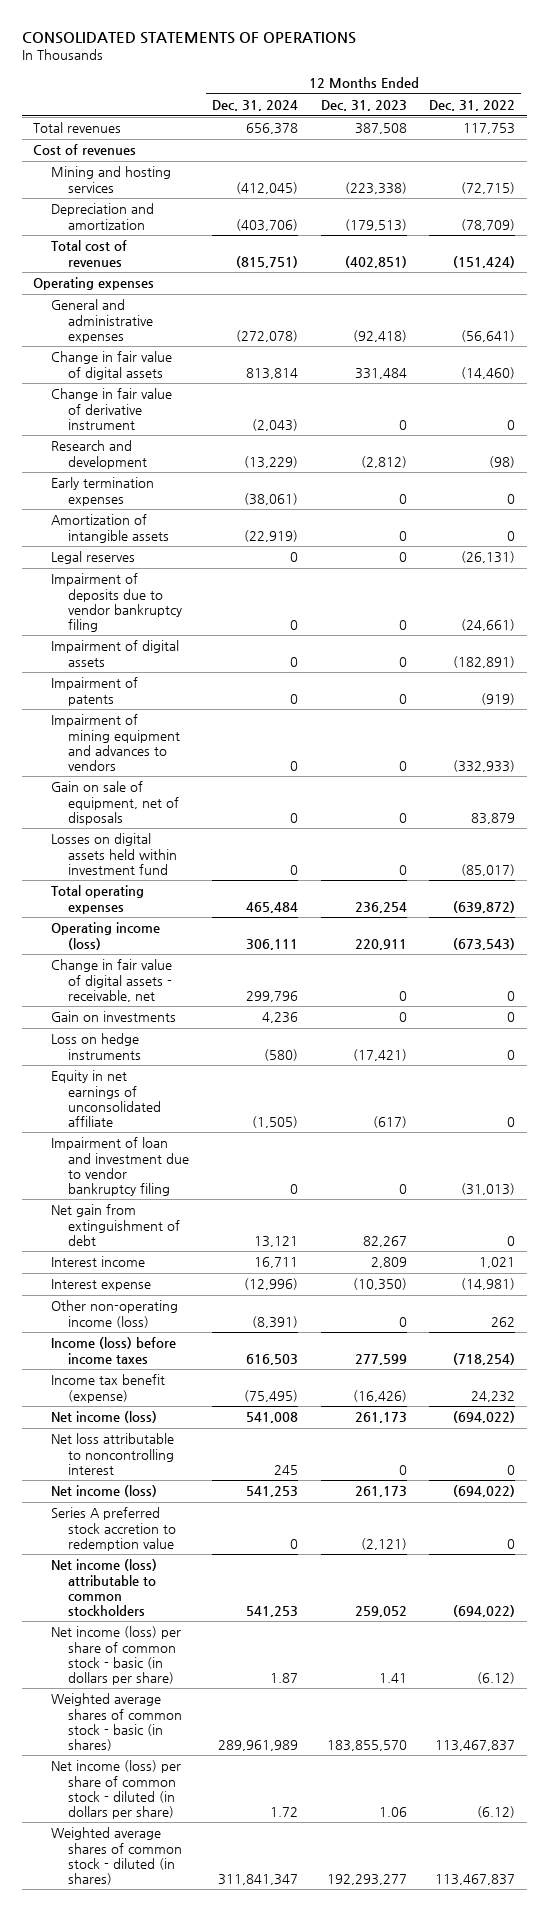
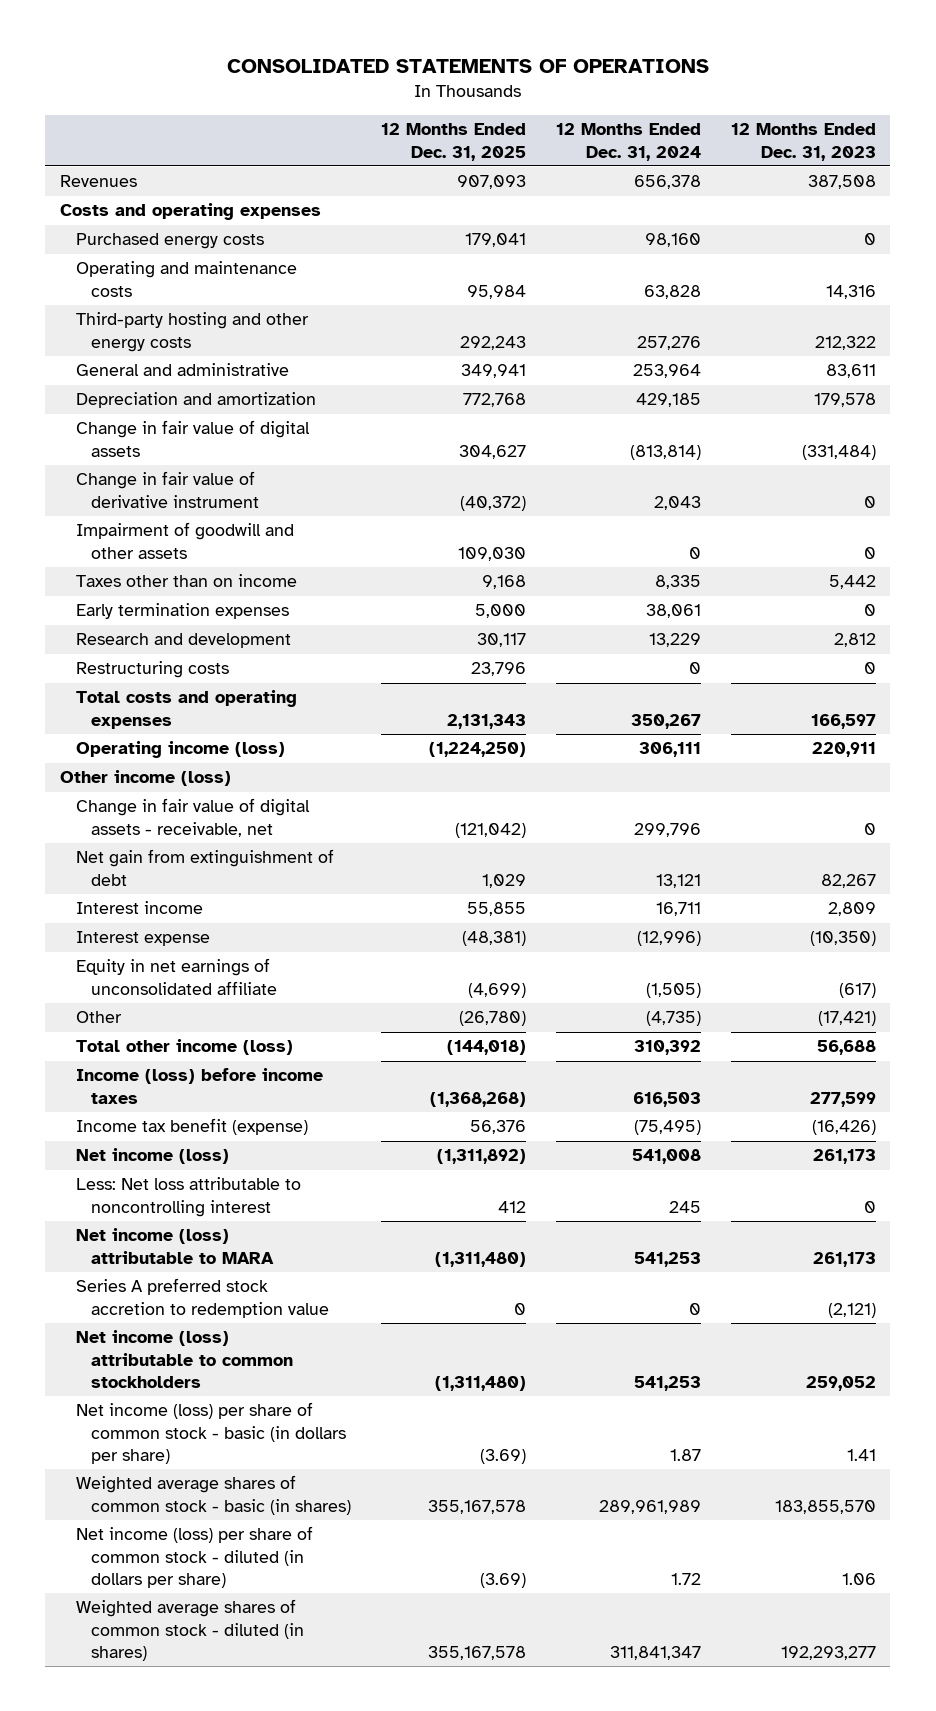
- | 12 Months Ended Dec. 31, 2024 | 12 Months Ended Dec. 31, 2023 | 12 Months Ended Dec. 31, 2022
+ | 12 Months Ended Dec. 31, 2025 | 12 Months Ended Dec. 31, 2024 | 12 Months Ended Dec. 31, 2023
- Total revenues | 656,378 | 387,508 | 117,753
- Cost of revenues
- Mining and hosting services | (412,045) | (223,338) | (72,715)
- Depreciation and amortization | (403,706) | (179,513) | (78,709)
- Total cost of revenues | (815,751) | (402,851) | (151,424)
- Operating expenses
- General and administrative expenses | (272,078) | (92,418) | (56,641)
- Change in fair value of digital assets | 813,814 | 331,484 | (14,460)
- Change in fair value of derivative instrument | (2,043) | 0 | 0
- Research and development | (13,229) | (2,812) | (98)
- Early termination expenses | (38,061) | 0 | 0
- Amortization of intangible assets | (22,919) | 0 | 0
- Legal reserves | 0 | 0 | (26,131)
- Impairment of deposits due to vendor bankruptcy filing | 0 | 0 | (24,661)
- Impairment of digital assets | 0 | 0 | (182,891)
- Impairment of patents | 0 | 0 | (919)
- Impairment of mining equipment and advances to vendors | 0 | 0 | (332,933)
- Gain on sale of equipment, net of disposals | 0 | 0 | 83,879
- Losses on digital assets held within investment fund | 0 | 0 | (85,017)
- Total operating expenses | 465,484 | 236,254 | (639,872)
+ Revenues | 907,093 | 656,378 | 387,508
+ Costs and operating expenses
+ Purchased energy costs | 179,041 | 98,160 | 0
+ Operating and maintenance costs | 95,984 | 63,828 | 14,316
+ Third-party hosting and other energy costs | 292,243 | 257,276 | 212,322
+ General and administrative | 349,941 | 253,964 | 83,611
+ Depreciation and amortization | 772,768 | 429,185 | 179,578
+ Change in fair value of digital assets | 304,627 | (813,814) | (331,484)
+ Change in fair value of derivative instrument | (40,372) | 2,043 | 0
+ Impairment of goodwill and other assets | 109,030 | 0 | 0
+ Taxes other than on income | 9,168 | 8,335 | 5,442
+ Early termination expenses | 5,000 | 38,061 | 0
+ Research and development | 30,117 | 13,229 | 2,812
+ Restructuring costs | 23,796 | 0 | 0
+ Total costs and operating expenses | 2,131,343 | 350,267 | 166,597
+ Other income (loss)
- Gain on investments | 4,236 | 0 | 0
- Loss on hedge instruments | (580) | (17,421) | 0
- Impairment of loan and investment due to vendor bankruptcy filing | 0 | 0 | (31,013)
- Other non-operating income (loss) | (8,391) | 0 | 262
moved down: Equity in net earnings of unconsolidated affiliate | (4,699) | (1,505) | (617)
+ Other | (26,780) | (4,735) | (17,421)
+ Total other income (loss) | (144,018) | 310,392 | 56,688
- Net loss attributable to noncontrolling interest | 245 | 0 | 0
- Net income (loss) | 541,253 | 261,173 | (694,022)
+ Less: Net loss attributable to noncontrolling interest | 412 | 245 | 0
+ Net income (loss) attributable to MARA | (1,311,480) | 541,253 | 261,173

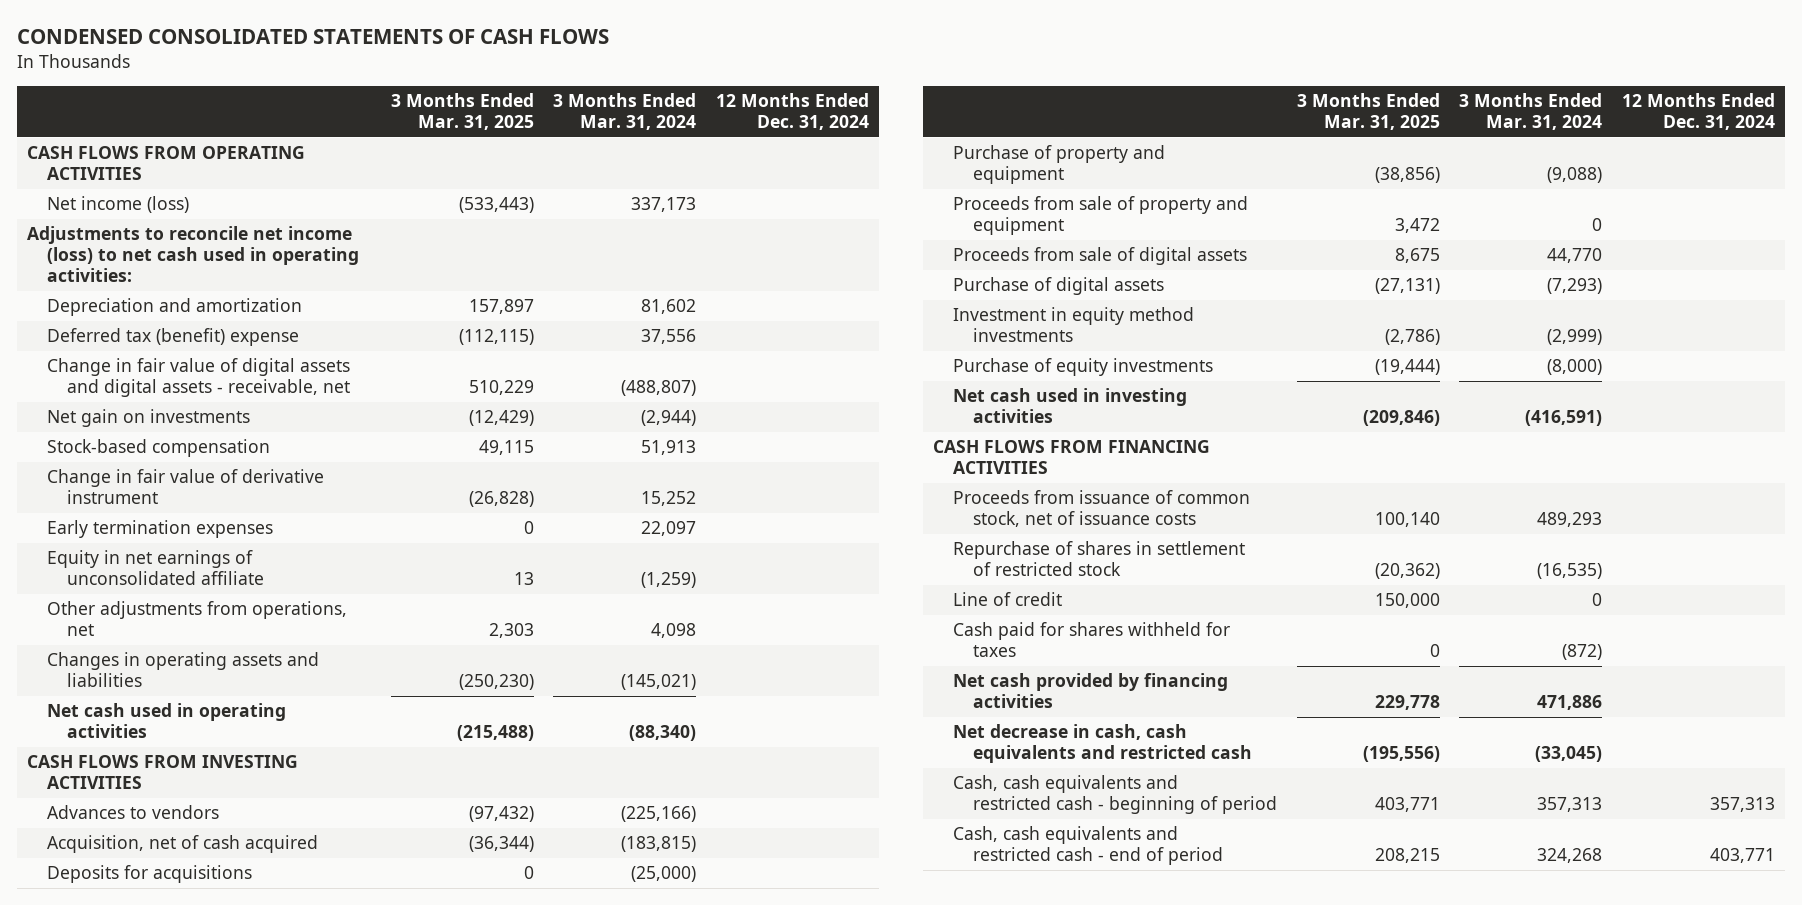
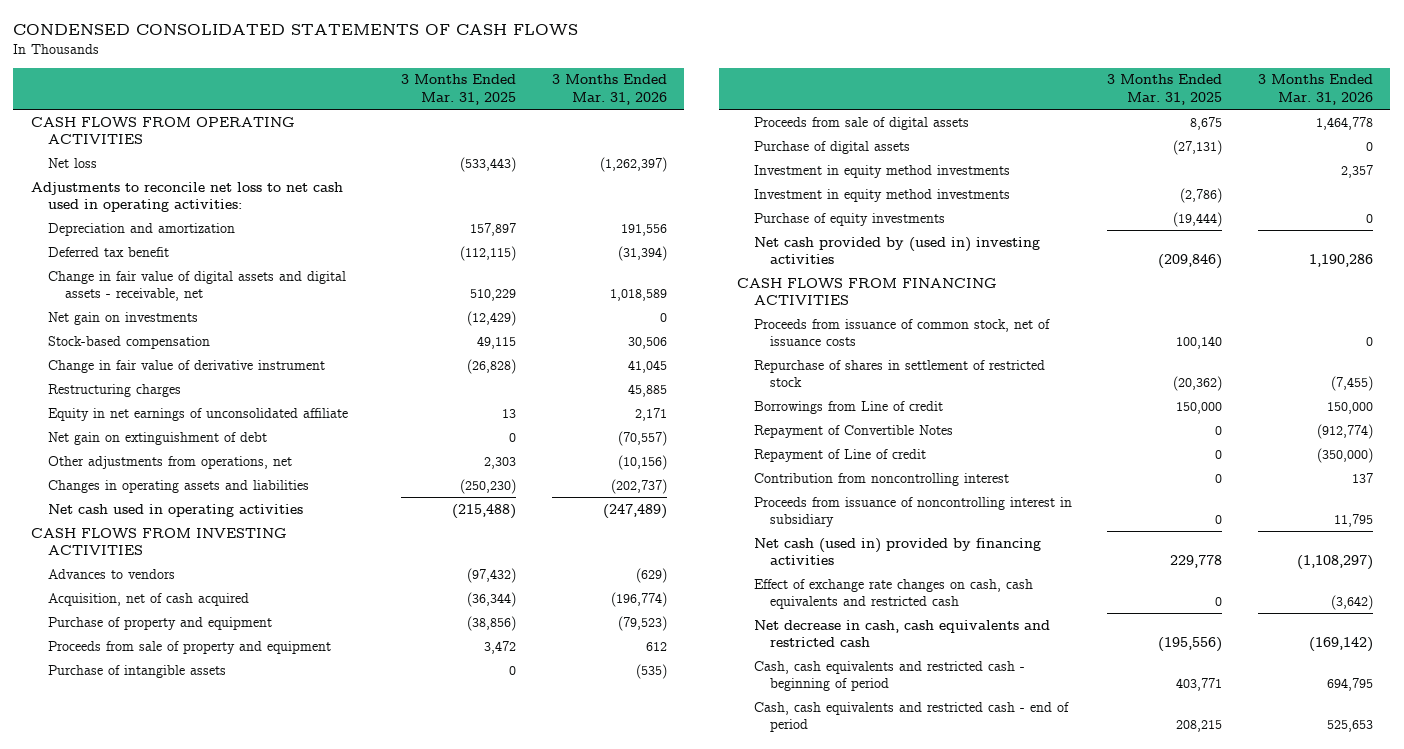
- | 3 Months Ended Mar. 31, 2025 | 3 Months Ended Mar. 31, 2024 | 12 Months Ended Dec. 31, 2024
+ | 3 Months Ended Mar. 31, 2025 | 3 Months Ended Mar. 31, 2026
- Net income (loss) | (533,443) | 337,173 |
- Adjustments to reconcile net income (loss) to net cash used in operating activities:
+ Net loss | (533,443) | (1,262,397)
+ Adjustments to reconcile net loss to net cash used in operating activities:
- Deferred tax (benefit) expense | (112,115) | 37,556 |
+ Deferred tax benefit | (112,115) | (31,394)
- Early termination expenses | 0 | 22,097 |
+ Restructuring charges | | 45,885
+ Net gain on extinguishment of debt | 0 | (70,557)
- Deposits for acquisitions | 0 | (25,000) |
+ Purchase of intangible assets | 0 | (535)
+ Investment in equity method investments | | 2,357
- Net cash used in investing activities | (209,846) | (416,591) |
+ Net cash provided by (used in) investing activities | (209,846) | 1,190,286
- Line of credit | 150,000 | 0 |
- Cash paid for shares withheld for taxes | 0 | (872) |
- Net cash provided by financing activities | 229,778 | 471,886 |
+ Borrowings from Line of credit | 150,000 | 150,000
+ Repayment of Convertible Notes | 0 | (912,774)
+ Repayment of Line of credit | 0 | (350,000)
+ Contribution from noncontrolling interest | 0 | 137
+ Proceeds from issuance of noncontrolling interest in subsidiary | 0 | 11,795
+ Net cash (used in) provided by financing activities | 229,778 | (1,108,297)
+ Effect of exchange rate changes on cash, cash equivalents and restricted cash | 0 | (3,642)

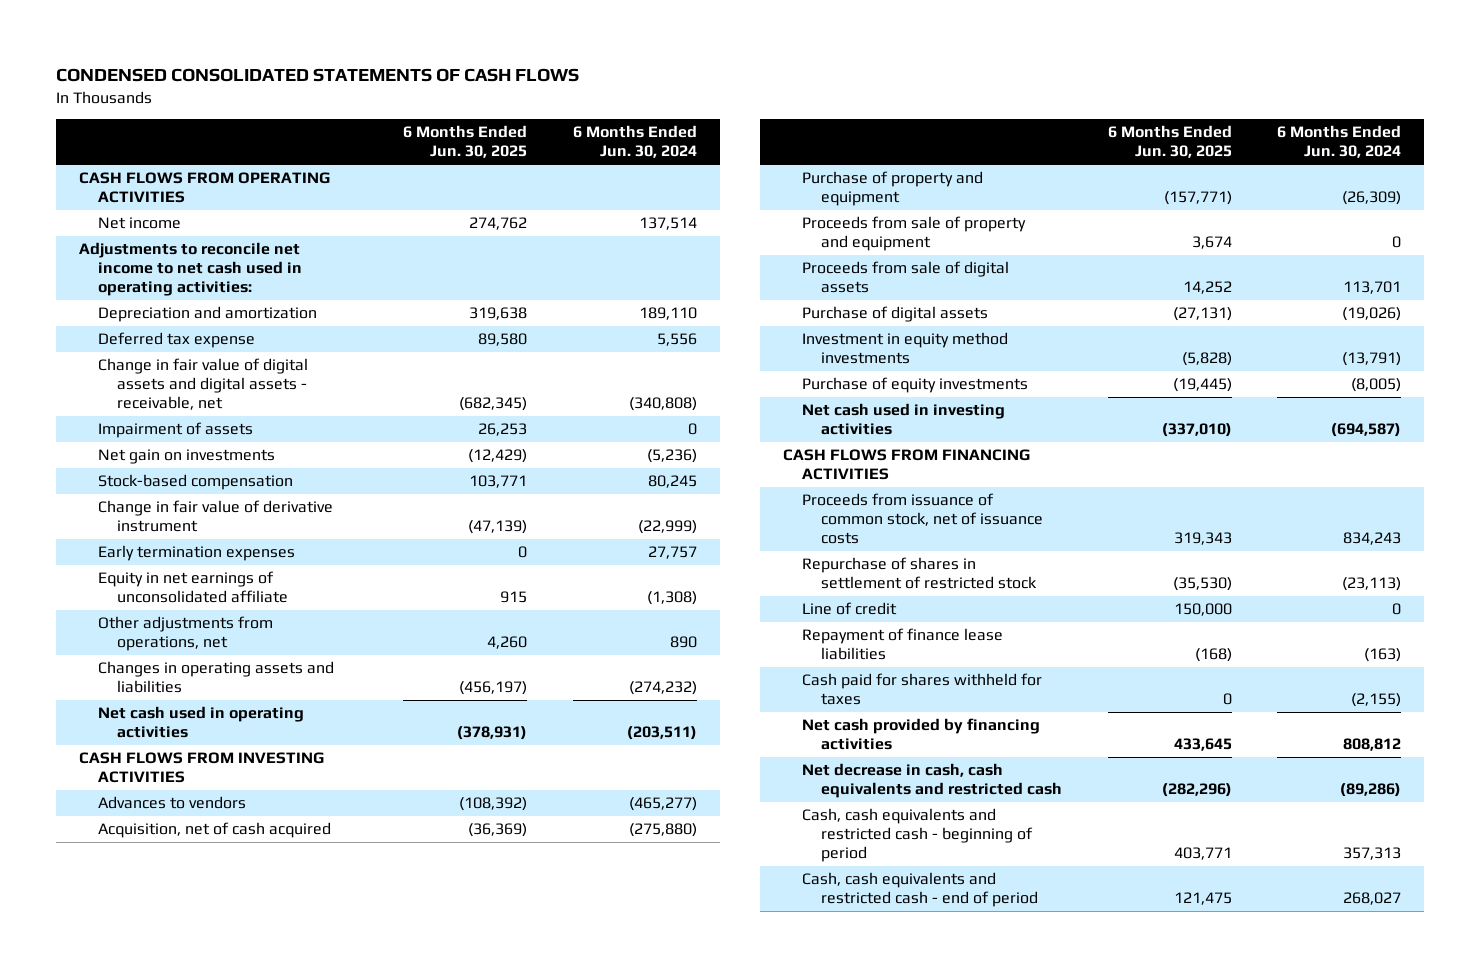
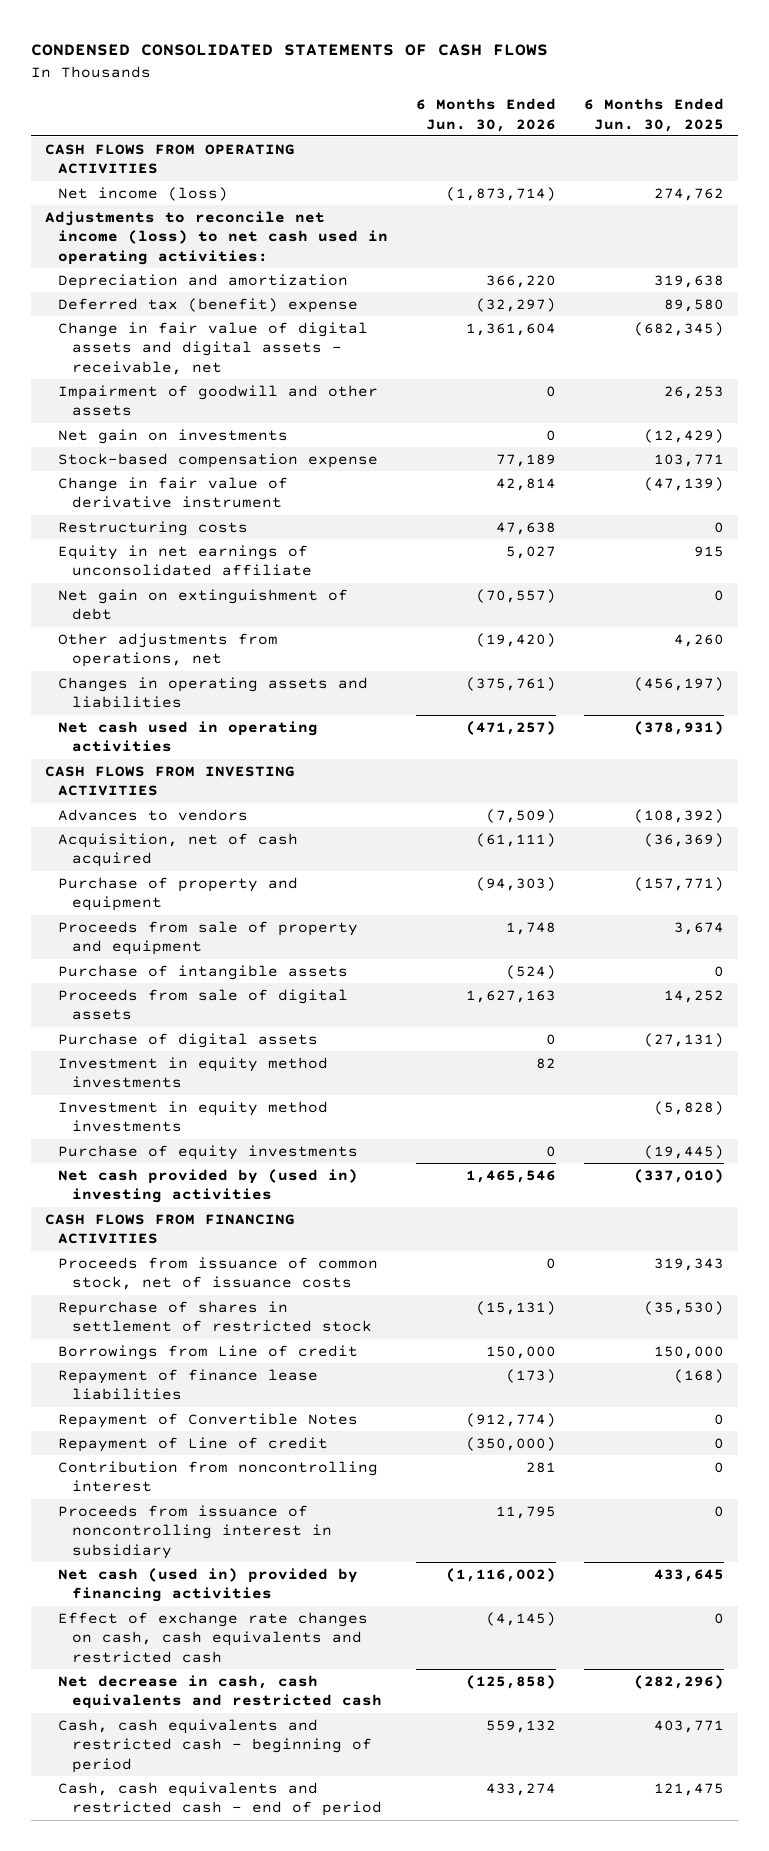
- | 6 Months Ended Jun. 30, 2025 | 6 Months Ended Jun. 30, 2024
+ | 6 Months Ended Jun. 30, 2026 | 6 Months Ended Jun. 30, 2025
- Net income | 274,762 | 137,514
- Adjustments to reconcile net income to net cash used in operating activities:
+ Net income (loss) | (1,873,714) | 274,762
+ Adjustments to reconcile net income (loss) to net cash used in operating activities:
- Deferred tax expense | 89,580 | 5,556
+ Deferred tax (benefit) expense | (32,297) | 89,580
- Impairment of assets | 26,253 | 0
+ Impairment of goodwill and other assets | 0 | 26,253
- Stock-based compensation | 103,771 | 80,245
+ Stock-based compensation expense | 77,189 | 103,771
- Early termination expenses | 0 | 27,757
+ Restructuring costs | 47,638 | 0
+ Net gain on extinguishment of debt | (70,557) | 0
+ Purchase of intangible assets | (524) | 0
+ Investment in equity method investments | 82 |
- Net cash used in investing activities | (337,010) | (694,587)
+ Net cash provided by (used in) investing activities | 1,465,546 | (337,010)
- Line of credit | 150,000 | 0
+ Borrowings from Line of credit | 150,000 | 150,000
- Cash paid for shares withheld for taxes | 0 | (2,155)
- Net cash provided by financing activities | 433,645 | 808,812
+ Repayment of Convertible Notes | (912,774) | 0
+ Repayment of Line of credit | (350,000) | 0
+ Contribution from noncontrolling interest | 281 | 0
+ Proceeds from issuance of noncontrolling interest in subsidiary | 11,795 | 0
+ Net cash (used in) provided by financing activities | (1,116,002) | 433,645
+ Effect of exchange rate changes on cash, cash equivalents and restricted cash | (4,145) | 0

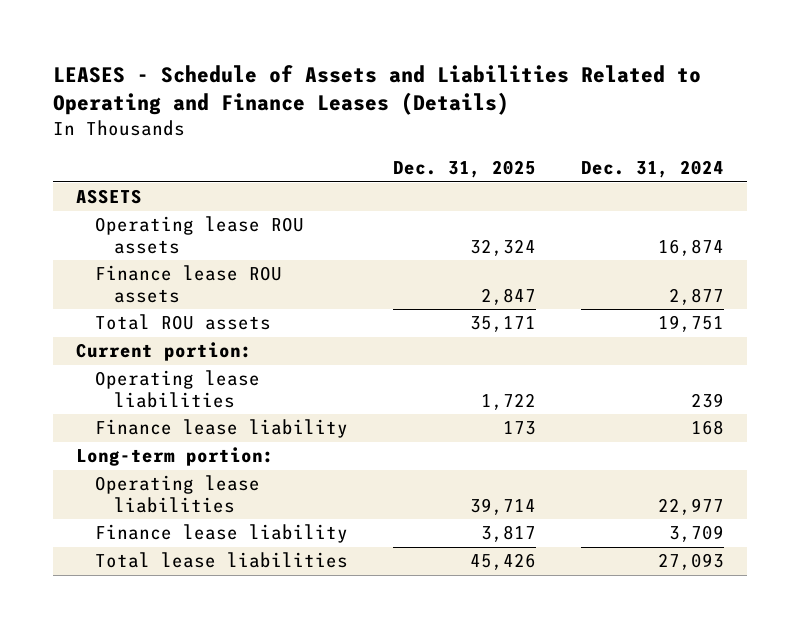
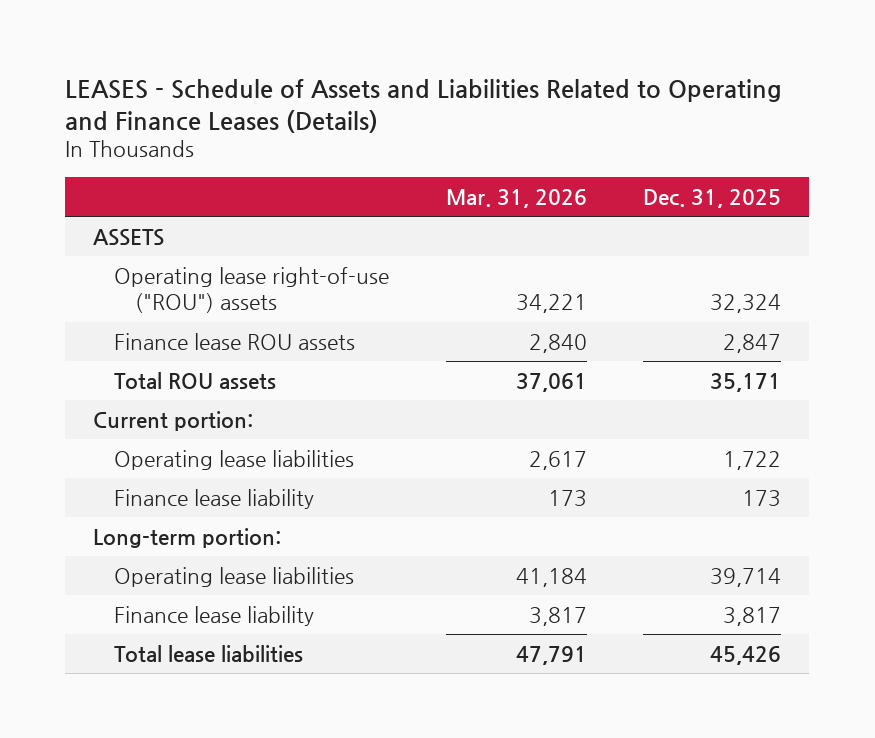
- | Dec. 31, 2025 | Dec. 31, 2024
+ | Mar. 31, 2026 | Dec. 31, 2025
- Operating lease ROU assets | 32,324 | 16,874
+ Operating lease right-of-use ("ROU") assets | 34,221 | 32,324

